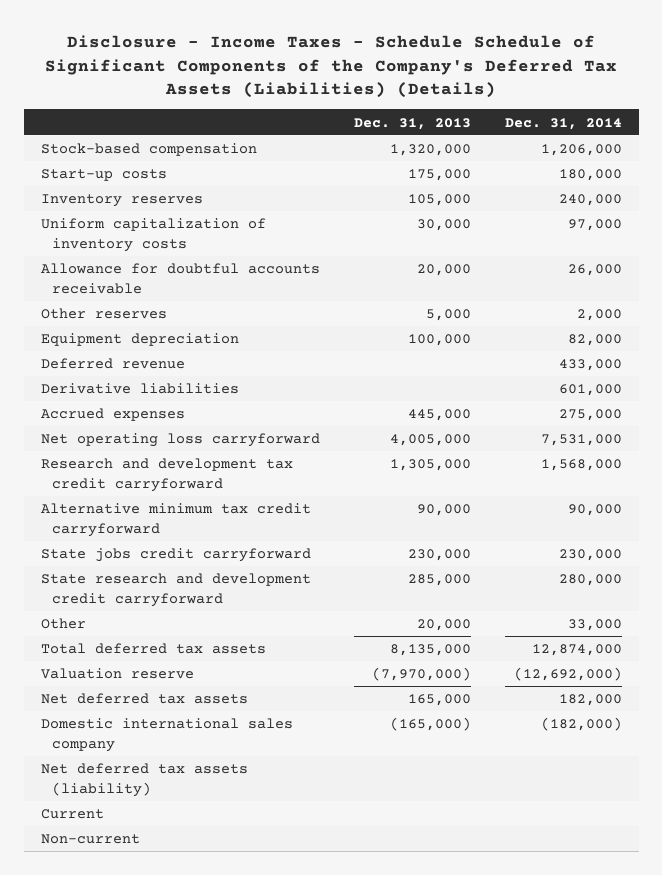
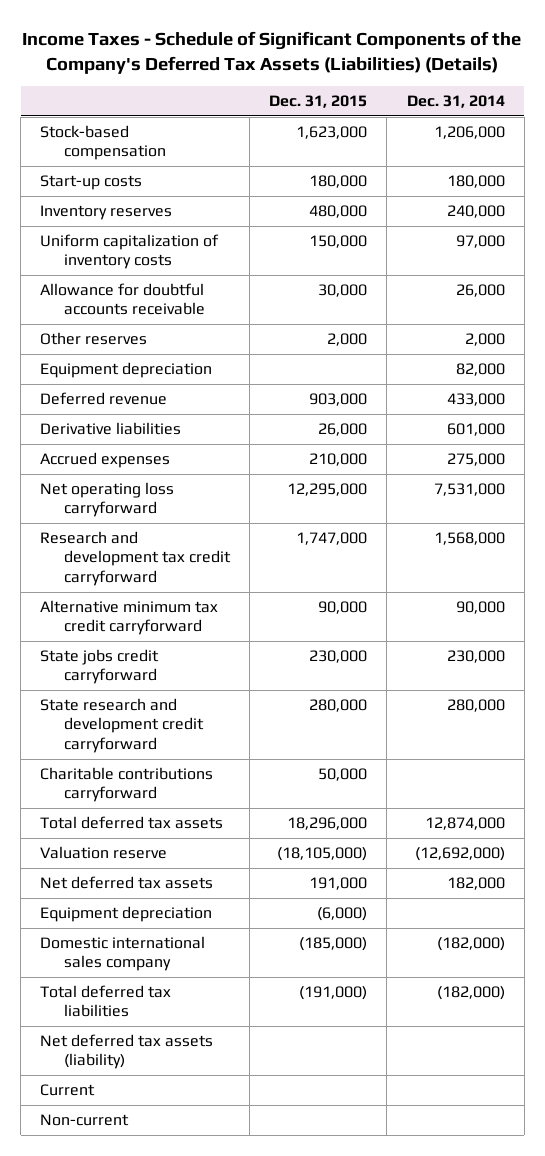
- Disclosure - Income Taxes - Schedule Schedule of Significant Components of the Company's Deferred Tax Assets (Liabilities) (Details)
+ Income Taxes - Schedule of Significant Components of the Company's Deferred Tax Assets (Liabilities) (Details)
- | Dec. 31, 2013 | Dec. 31, 2014
+ | Dec. 31, 2015 | Dec. 31, 2014
- Other | 20,000 | 33,000
+ Charitable contributions carryforward | 50,000 |
+ Equipment depreciation | (6,000) |
+ Total deferred tax liabilities | (191,000) | (182,000)

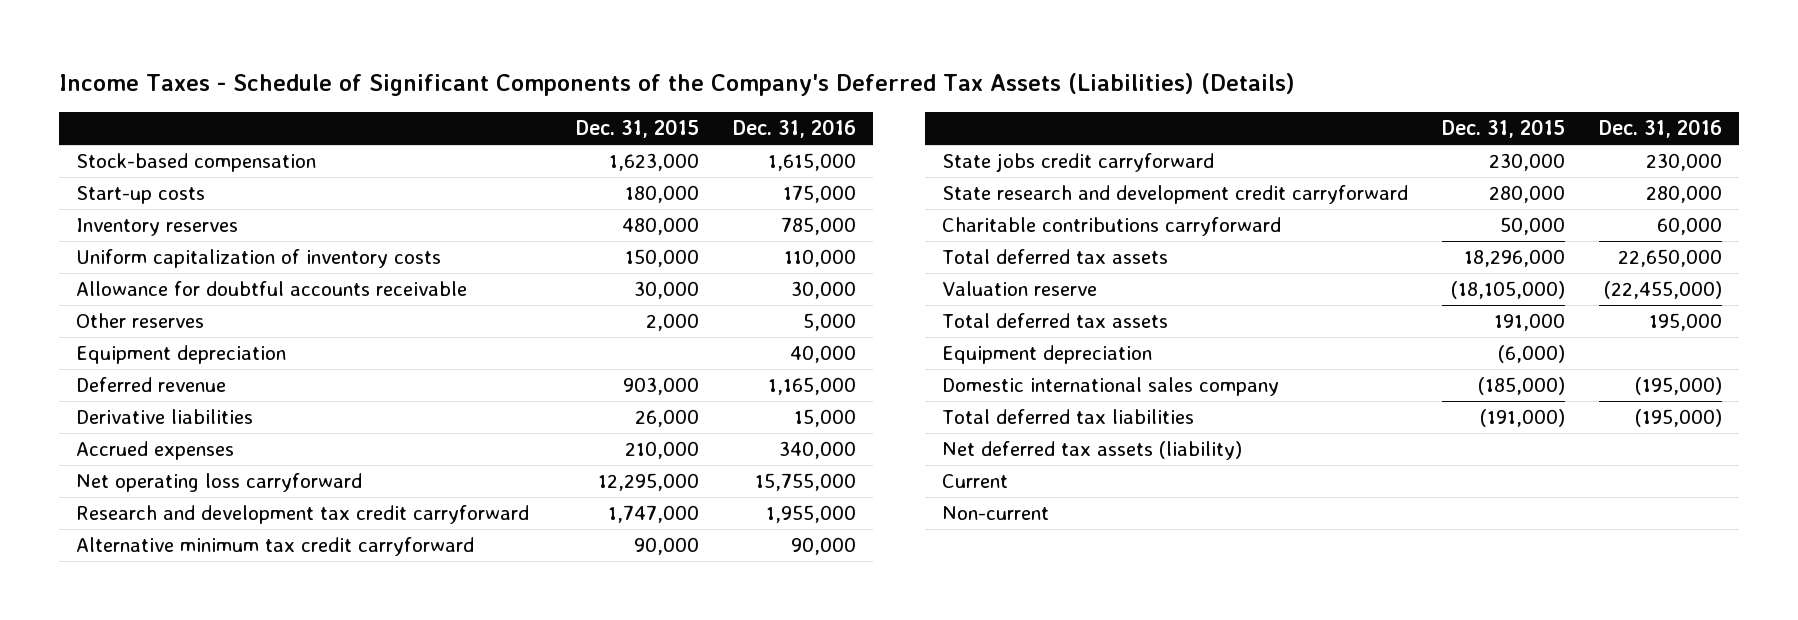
- | Dec. 31, 2015 | Dec. 31, 2014
+ | Dec. 31, 2015 | Dec. 31, 2016
- Net deferred tax assets | 191,000 | 182,000
+ Total deferred tax assets | 191,000 | 195,000

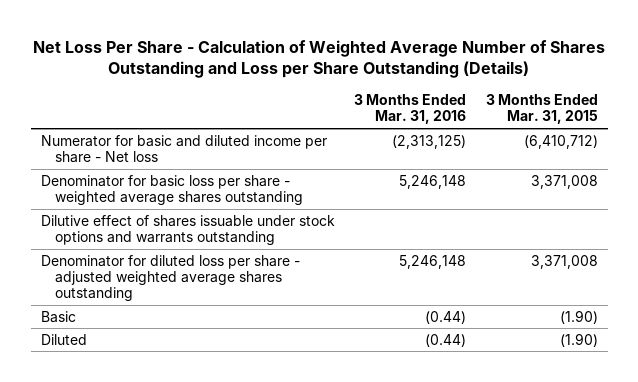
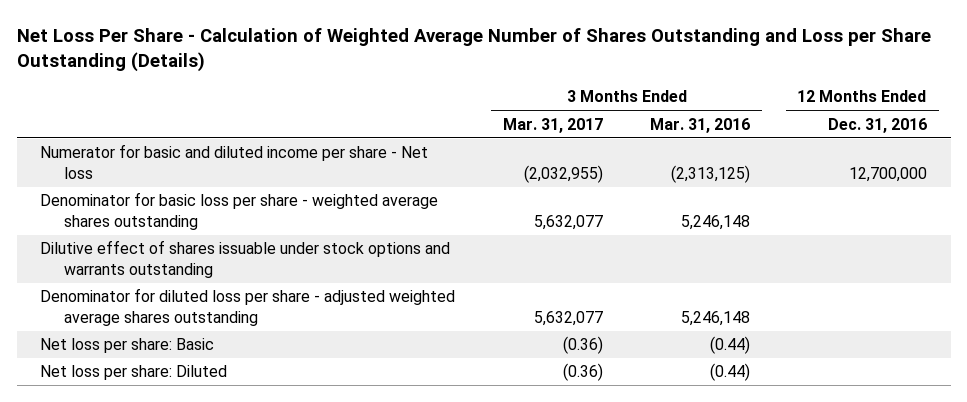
- | 3 Months Ended Mar. 31, 2016 | 3 Months Ended Mar. 31, 2015
+ | 3 Months Ended Mar. 31, 2017 | 3 Months Ended Mar. 31, 2016 | 12 Months Ended Dec. 31, 2016
- Basic | (0.44) | (1.90)
- Diluted | (0.44) | (1.90)
+ Net loss per share: Basic | (0.36) | (0.44) |
+ Net loss per share: Diluted | (0.36) | (0.44) |

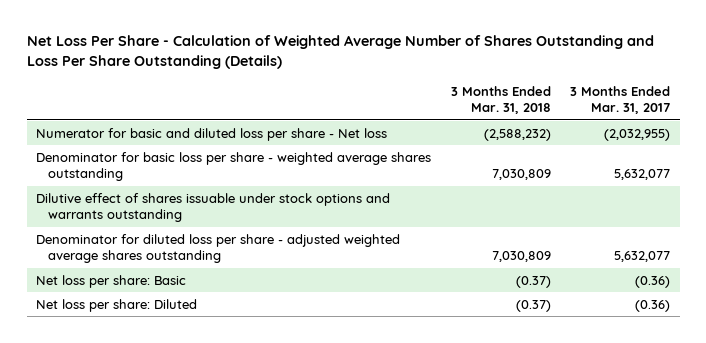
- Net Loss Per Share - Calculation of Weighted Average Number of Shares Outstanding and Loss per Share Outstanding (Details)
+ Net Loss Per Share - Calculation of Weighted Average Number of Shares Outstanding and Loss Per Share Outstanding (Details)
- | 3 Months Ended Mar. 31, 2017 | 3 Months Ended Mar. 31, 2016 | 12 Months Ended Dec. 31, 2016
+ | 3 Months Ended Mar. 31, 2018 | 3 Months Ended Mar. 31, 2017
- Numerator for basic and diluted income per share - Net loss | (2,032,955) | (2,313,125) | 12,700,000
+ Numerator for basic and diluted loss per share - Net loss | (2,588,232) | (2,032,955)

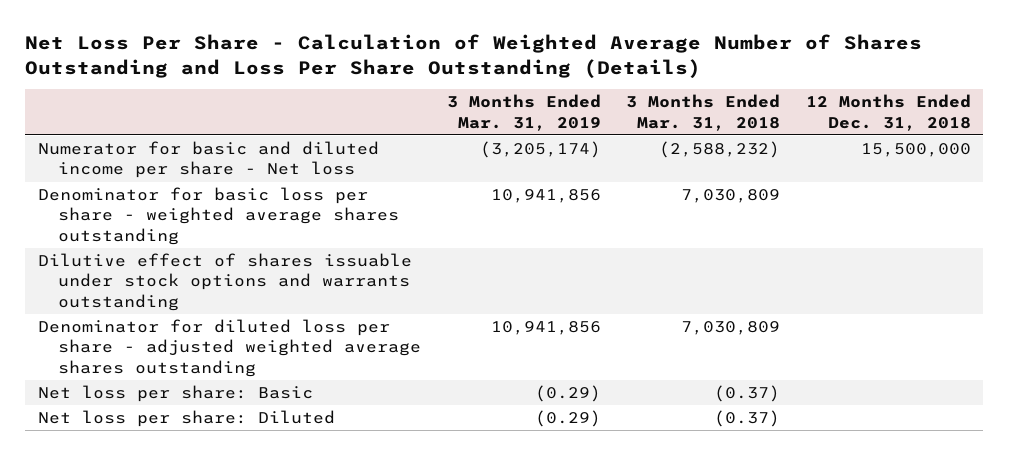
- | 3 Months Ended Mar. 31, 2018 | 3 Months Ended Mar. 31, 2017
+ | 3 Months Ended Mar. 31, 2019 | 3 Months Ended Mar. 31, 2018 | 12 Months Ended Dec. 31, 2018
- Numerator for basic and diluted loss per share - Net loss | (2,588,232) | (2,032,955)
+ Numerator for basic and diluted income per share - Net loss | (3,205,174) | (2,588,232) | 15,500,000

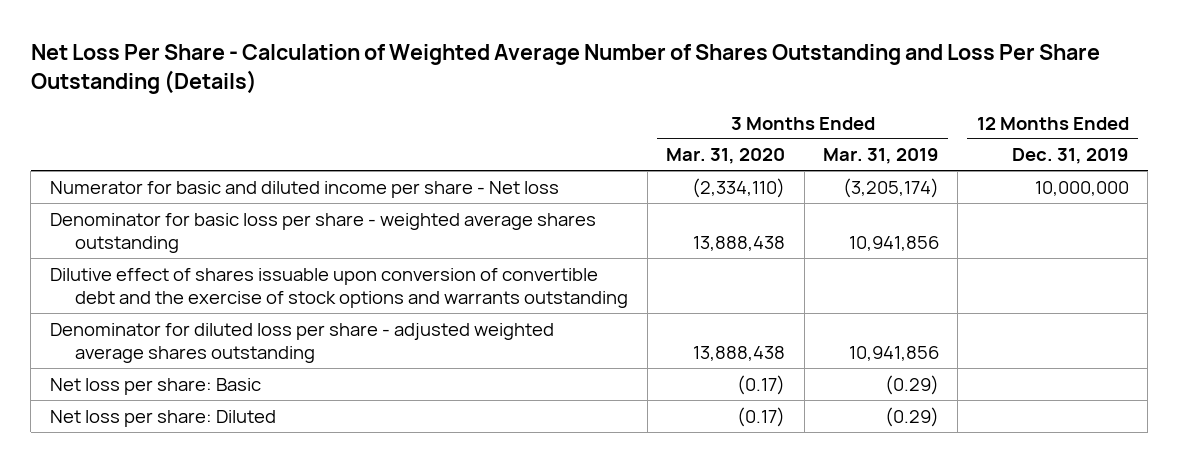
- | 3 Months Ended Mar. 31, 2019 | 3 Months Ended Mar. 31, 2018 | 12 Months Ended Dec. 31, 2018
+ | 3 Months Ended Mar. 31, 2020 | 3 Months Ended Mar. 31, 2019 | 12 Months Ended Dec. 31, 2019
- Dilutive effect of shares issuable under stock options and warrants outstanding
+ Dilutive effect of shares issuable upon conversion of convertible debt and the exercise of stock options and warrants outstanding

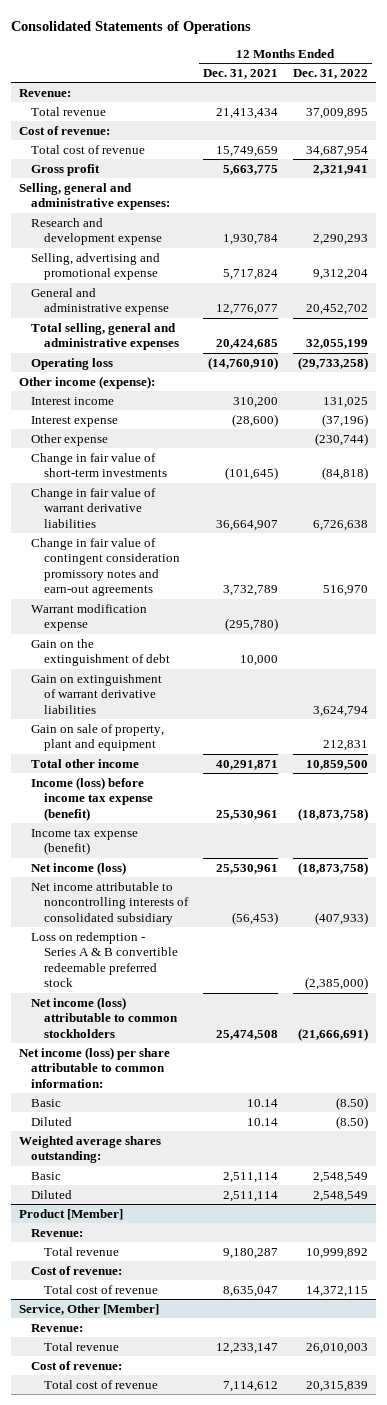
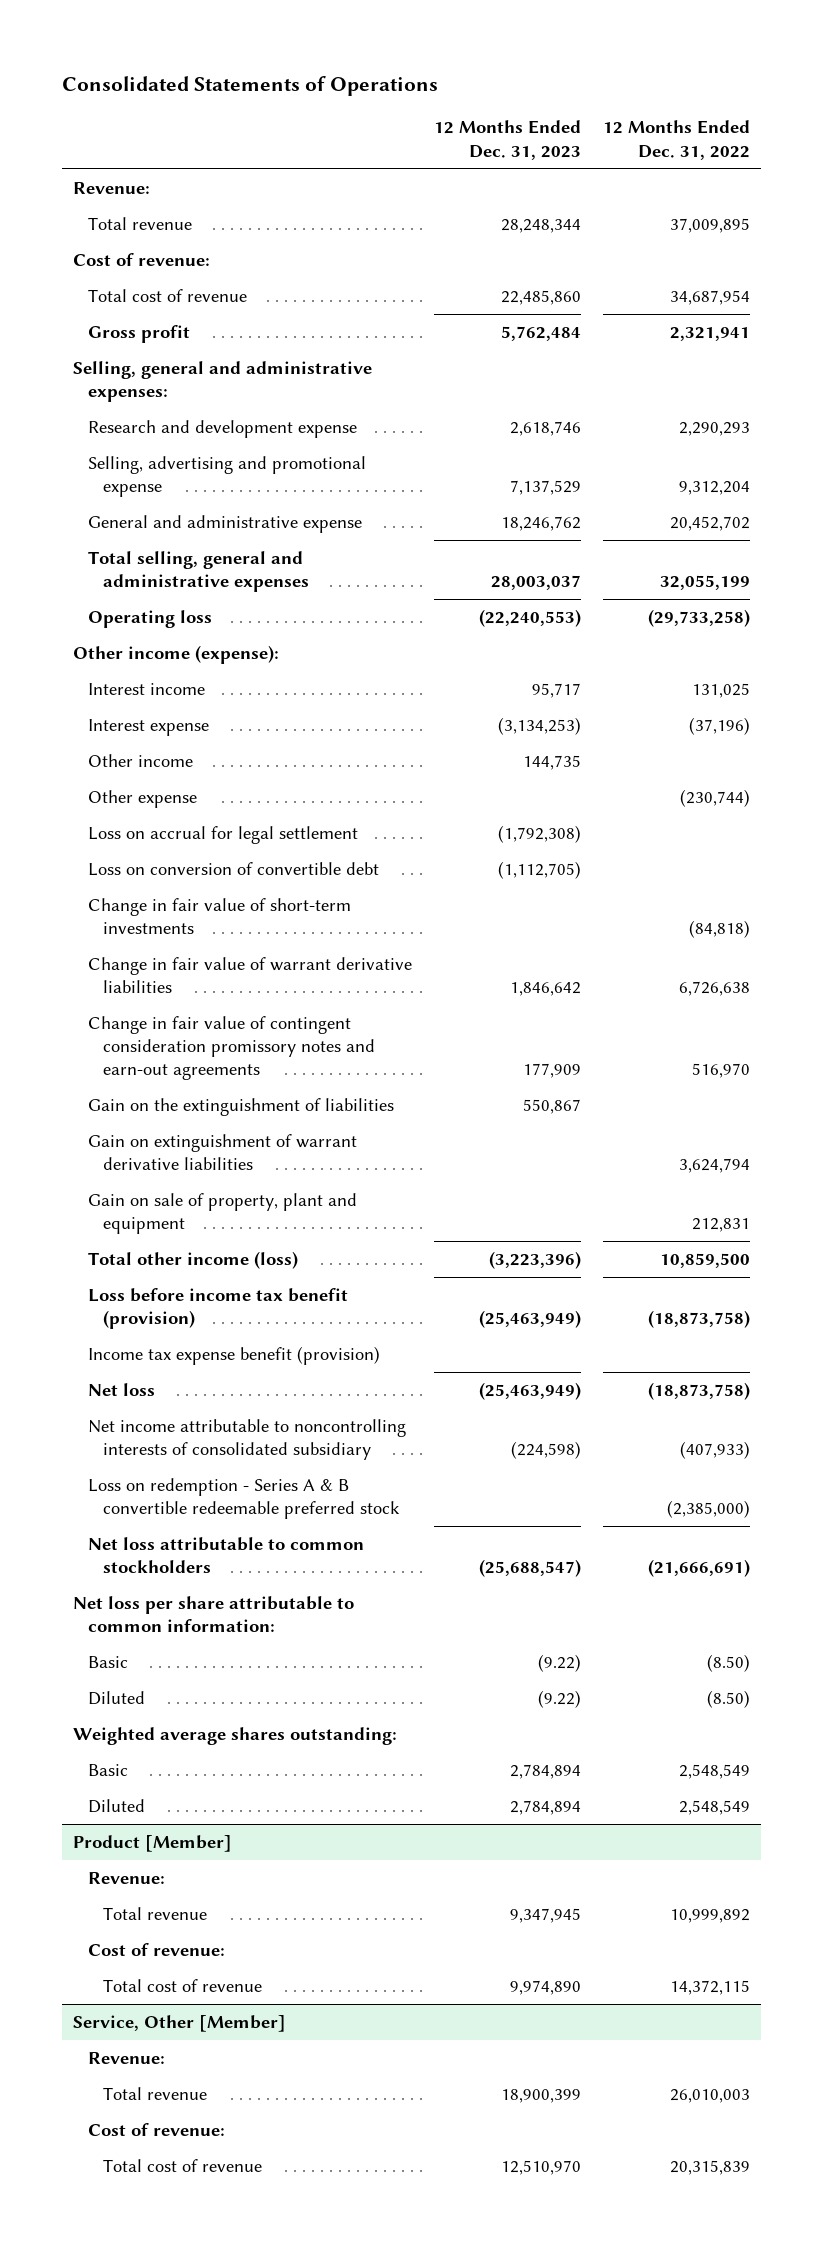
- | 12 Months Ended Dec. 31, 2021 | 12 Months Ended Dec. 31, 2022
+ | 12 Months Ended Dec. 31, 2023 | 12 Months Ended Dec. 31, 2022
+ Other income | 144,735 |
+ Loss on accrual for legal settlement | (1,792,308) |
+ Loss on conversion of convertible debt | (1,112,705) |
- Warrant modification expense | (295,780) |
- Gain on the extinguishment of debt | 10,000 |
+ Gain on the extinguishment of liabilities | 550,867 |
- Total other income | 40,291,871 | 10,859,500
- Income (loss) before income tax expense (benefit) | 25,530,961 | (18,873,758)
- Income tax expense (benefit)
- Net income (loss) | 25,530,961 | (18,873,758)
+ Total other income (loss) | (3,223,396) | 10,859,500
+ Loss before income tax benefit (provision) | (25,463,949) | (18,873,758)
+ Income tax expense benefit (provision)
+ Net loss | (25,463,949) | (18,873,758)
- Net income (loss) attributable to common stockholders | 25,474,508 | (21,666,691)
- Net income (loss) per share attributable to common information:
+ Net loss attributable to common stockholders | (25,688,547) | (21,666,691)
+ Net loss per share attributable to common information:

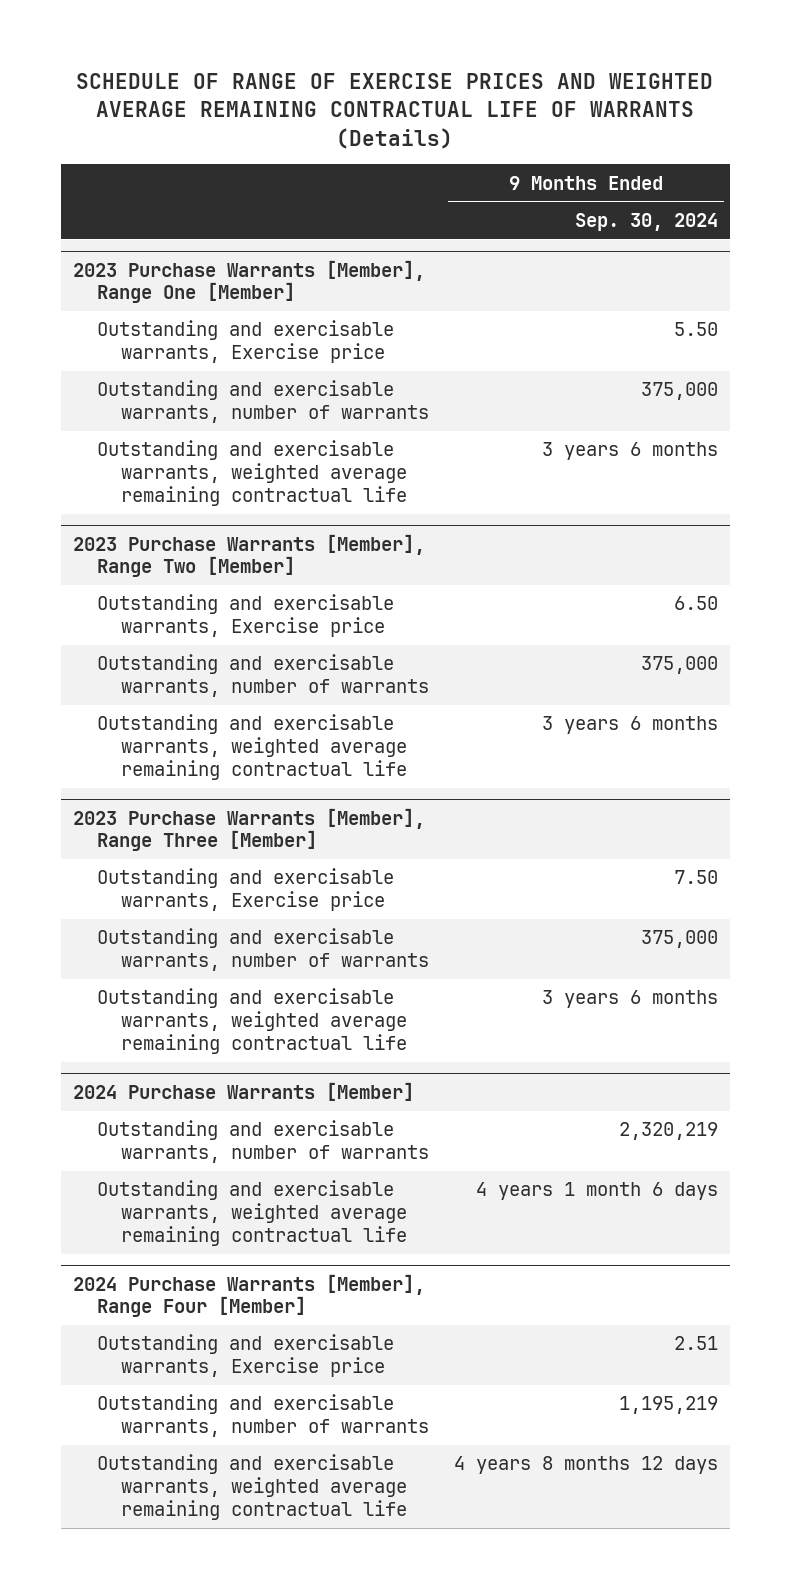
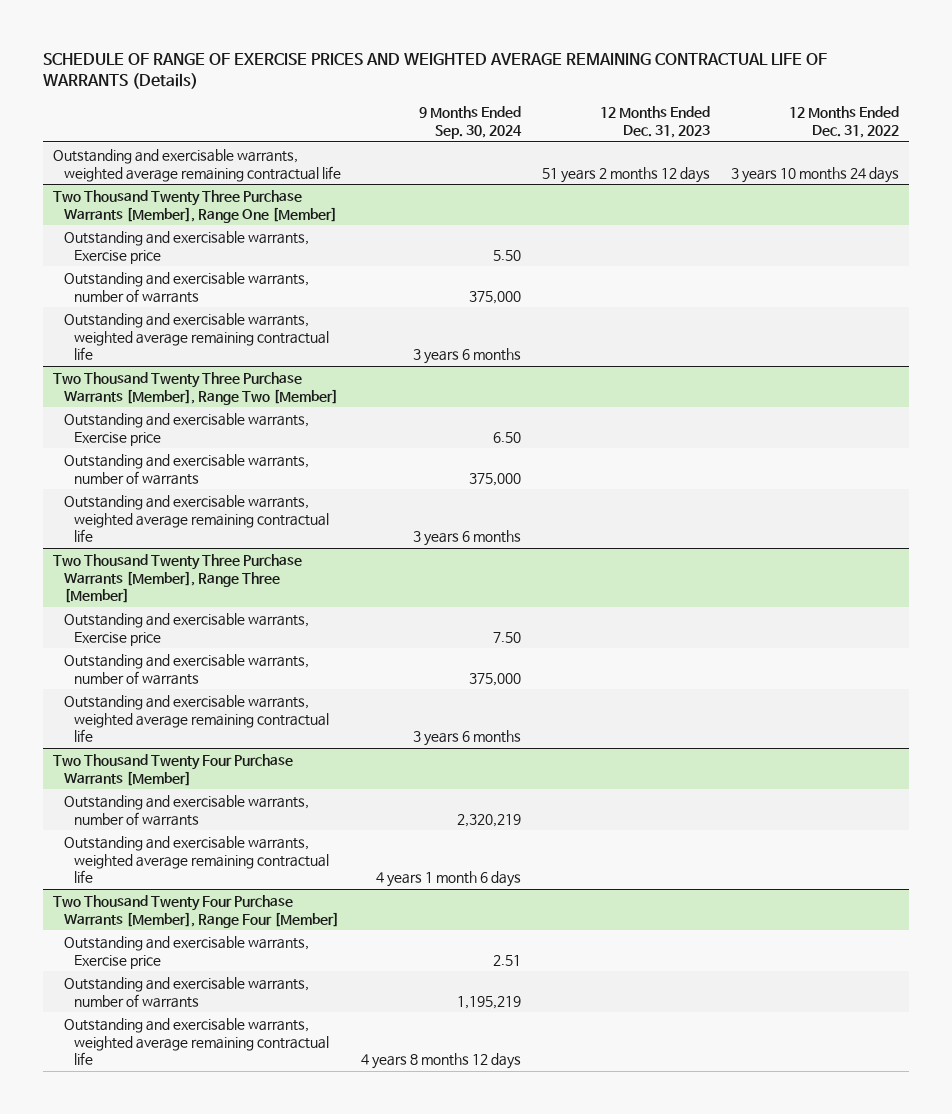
- | 9 Months Ended Sep. 30, 2024
+ | 9 Months Ended Sep. 30, 2024 | 12 Months Ended Dec. 31, 2023 | 12 Months Ended Dec. 31, 2022
- 2023 Purchase Warrants [Member], Range One [Member]
+ Outstanding and exercisable warrants, weighted average remaining contractual life | | 51 years 2 months 12 days | 3 years 10 months 24 days
+ Two Thousand Twenty Three Purchase Warrants [Member], Range One [Member]
- 2023 Purchase Warrants [Member], Range Two [Member]
+ Two Thousand Twenty Three Purchase Warrants [Member], Range Two [Member]
- 2023 Purchase Warrants [Member], Range Three [Member]
+ Two Thousand Twenty Three Purchase Warrants [Member], Range Three [Member]
- 2024 Purchase Warrants [Member]
+ Two Thousand Twenty Four Purchase Warrants [Member]
- 2024 Purchase Warrants [Member], Range Four [Member]
+ Two Thousand Twenty Four Purchase Warrants [Member], Range Four [Member]

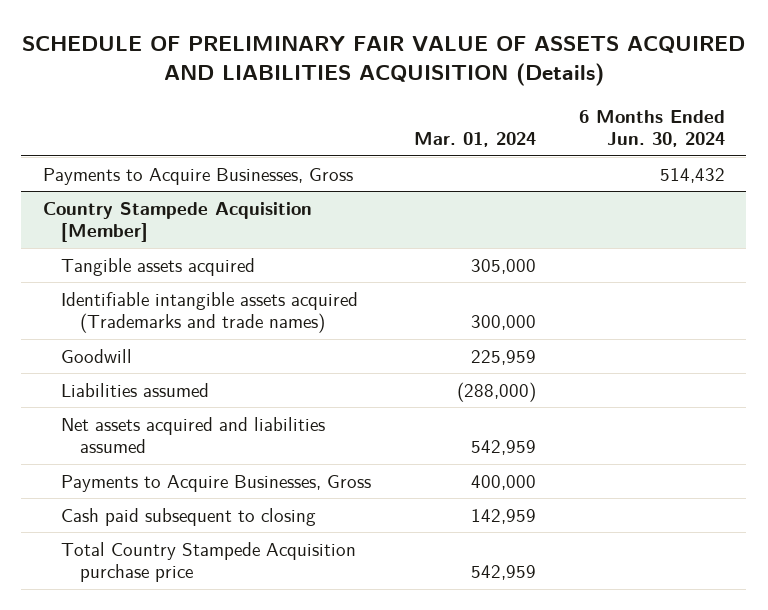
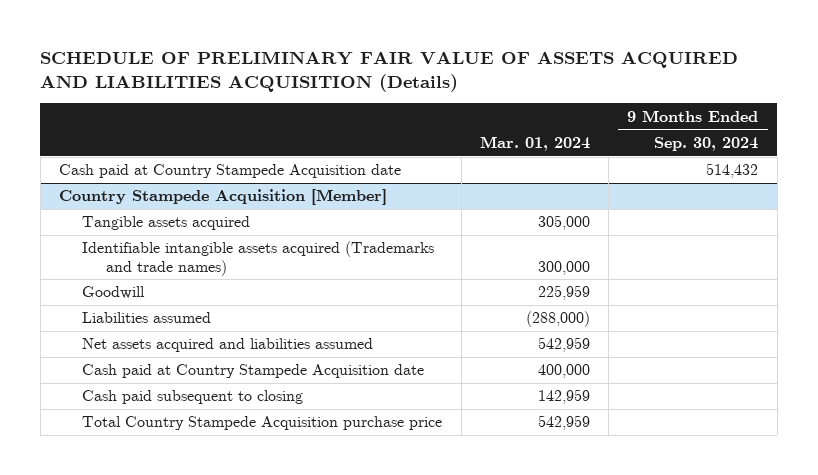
- | Mar. 01, 2024 | 6 Months Ended Jun. 30, 2024
+ | Mar. 01, 2024 | 9 Months Ended Sep. 30, 2024
- Payments to Acquire Businesses, Gross | | 514,432
+ Cash paid at Country Stampede Acquisition date | | 514,432
@ Country Stampede Acquisition [Member]
- Payments to Acquire Businesses, Gross | 400,000 |
+ Cash paid at Country Stampede Acquisition date | 400,000 |

